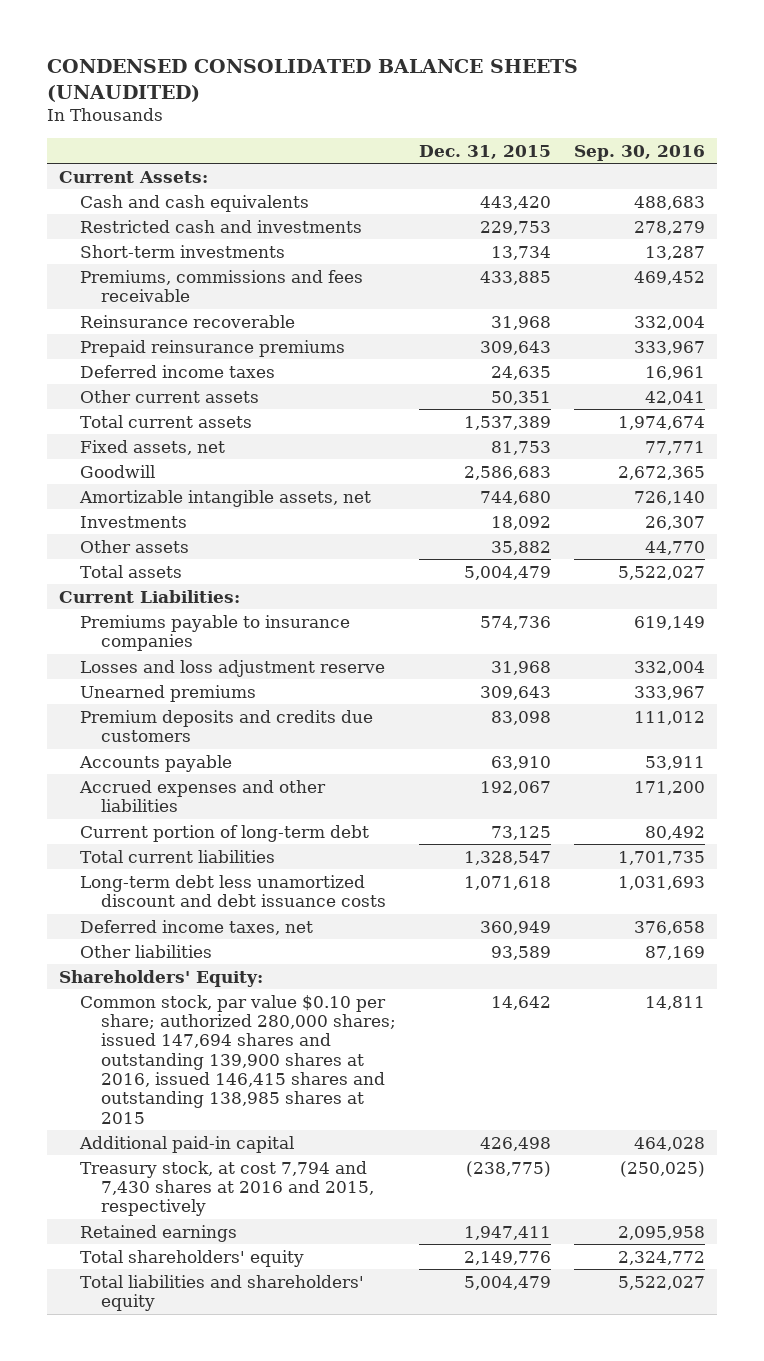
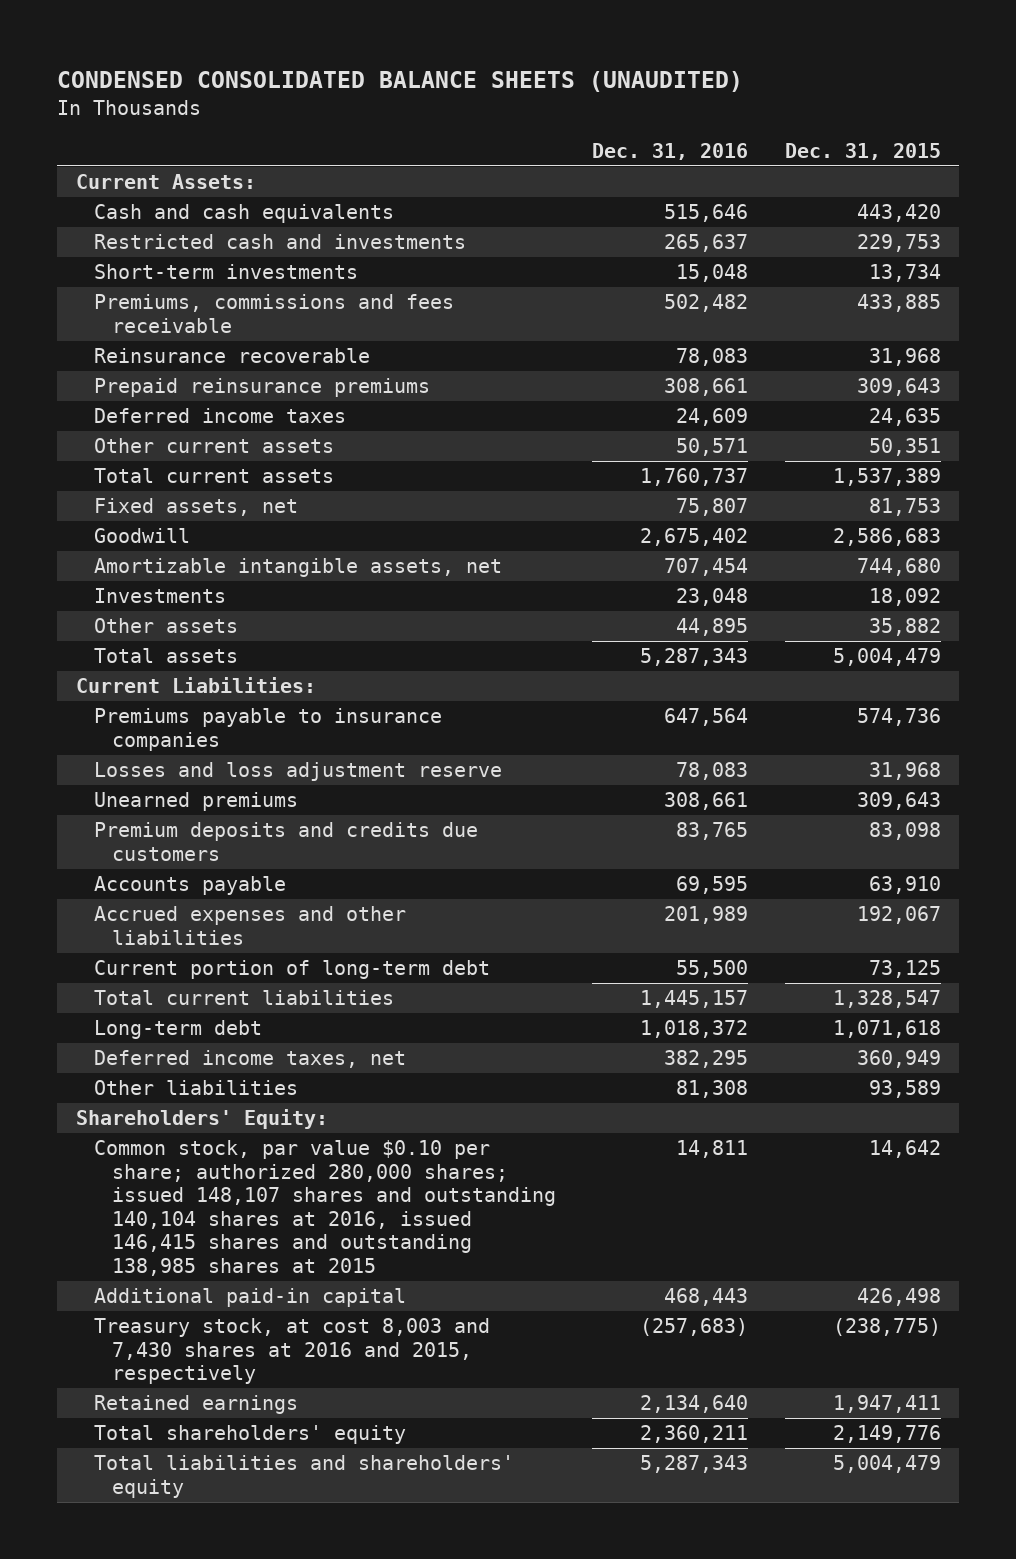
- | Dec. 31, 2015 | Sep. 30, 2016
+ | Dec. 31, 2016 | Dec. 31, 2015
- Long-term debt less unamortized discount and debt issuance costs | 1,071,618 | 1,031,693
+ Long-term debt | 1,018,372 | 1,071,618
- Common stock, par value $0.10 per share; authorized 280,000 shares; issued 147,694 shares and outstanding 139,900 shares at 2016, issued 146,415 shares and outstanding 138,985 shares at 2015 | 14,642 | 14,811
+ Common stock, par value $0.10 per share; authorized 280,000 shares; issued 148,107 shares and outstanding 140,104 shares at 2016, issued 146,415 shares and outstanding 138,985 shares at 2015 | 14,811 | 14,642
- Treasury stock, at cost 7,794 and 7,430 shares at 2016 and 2015, respectively | (238,775) | (250,025)
+ Treasury stock, at cost 8,003 and 7,430 shares at 2016 and 2015, respectively | (257,683) | (238,775)

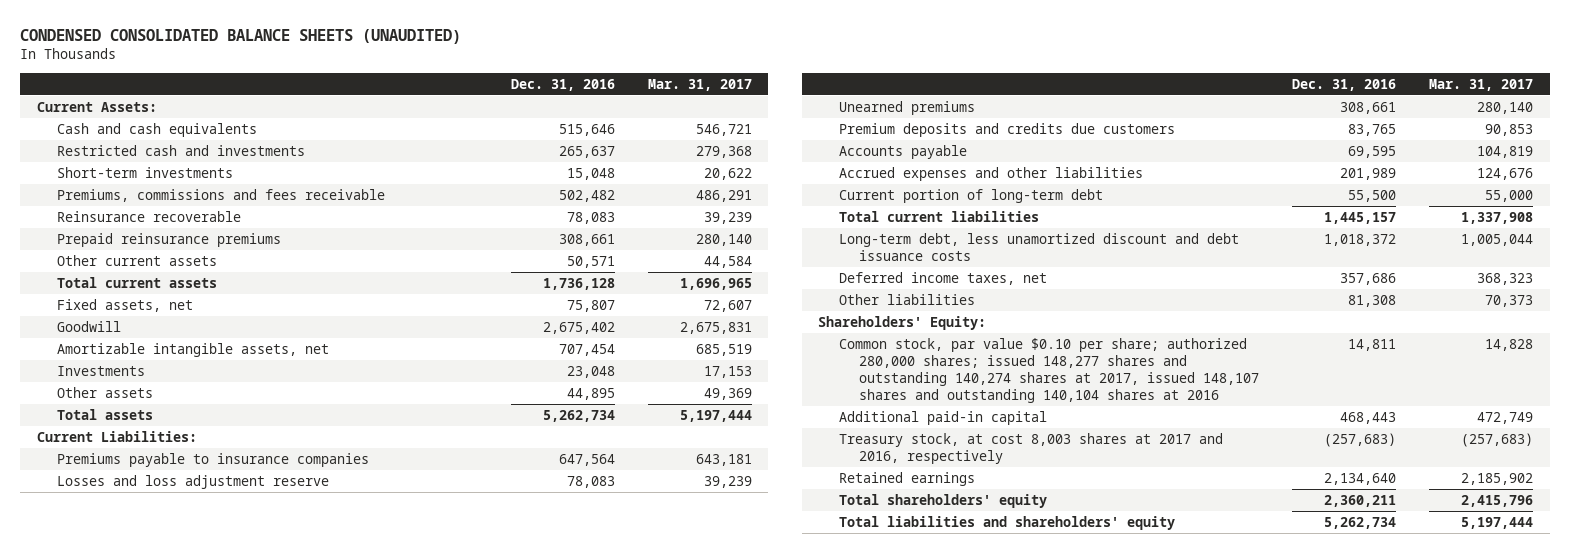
- | Dec. 31, 2016 | Dec. 31, 2015
+ | Dec. 31, 2016 | Mar. 31, 2017
- Deferred income taxes | 24,609 | 24,635
- Total current assets | 1,760,737 | 1,537,389
+ Total current assets | 1,736,128 | 1,696,965
- Total assets | 5,287,343 | 5,004,479
+ Total assets | 5,262,734 | 5,197,444
- Long-term debt | 1,018,372 | 1,071,618
- Deferred income taxes, net | 382,295 | 360,949
+ Long-term debt, less unamortized discount and debt issuance costs | 1,018,372 | 1,005,044
+ Deferred income taxes, net | 357,686 | 368,323
- Common stock, par value $0.10 per share; authorized 280,000 shares; issued 148,107 shares and outstanding 140,104 shares at 2016, issued 146,415 shares and outstanding 138,985 shares at 2015 | 14,811 | 14,642
+ Common stock, par value $0.10 per share; authorized 280,000 shares; issued 148,277 shares and outstanding 140,274 shares at 2017, issued 148,107 shares and outstanding 140,104 shares at 2016 | 14,811 | 14,828
- Treasury stock, at cost 8,003 and 7,430 shares at 2016 and 2015, respectively | (257,683) | (238,775)
+ Treasury stock, at cost 8,003 shares at 2017 and 2016, respectively | (257,683) | (257,683)
- Total liabilities and shareholders' equity | 5,287,343 | 5,004,479
+ Total liabilities and shareholders' equity | 5,262,734 | 5,197,444

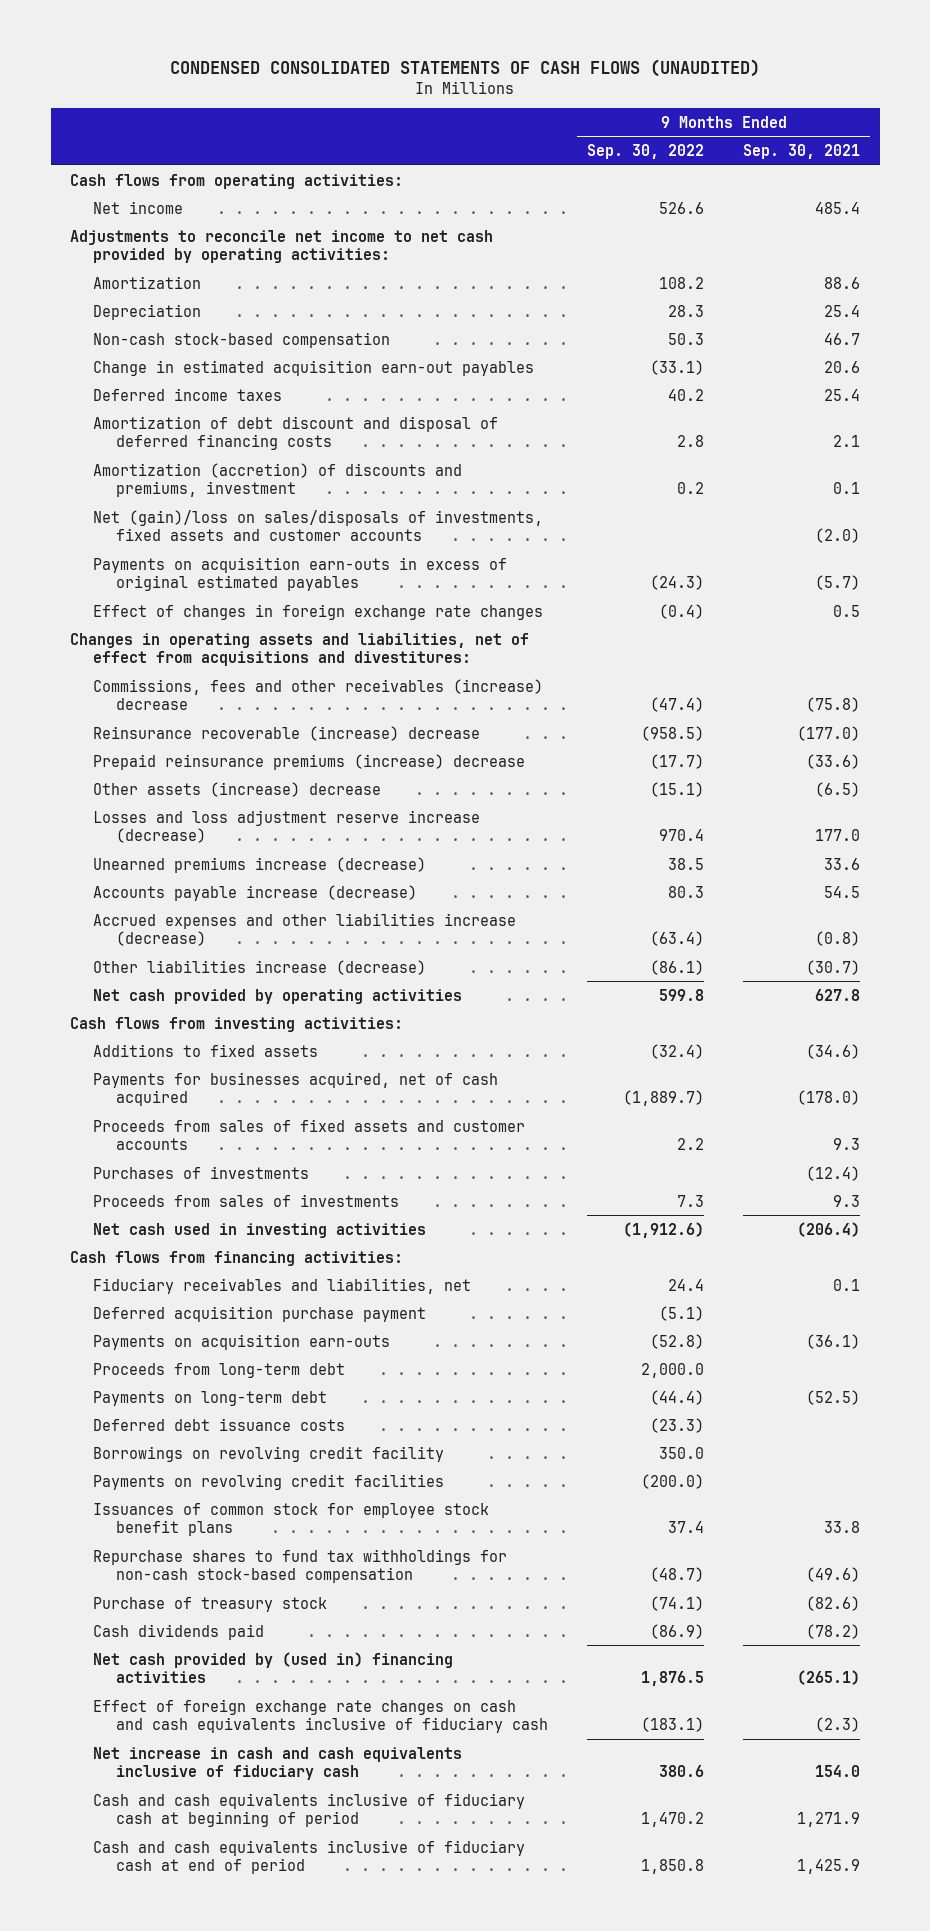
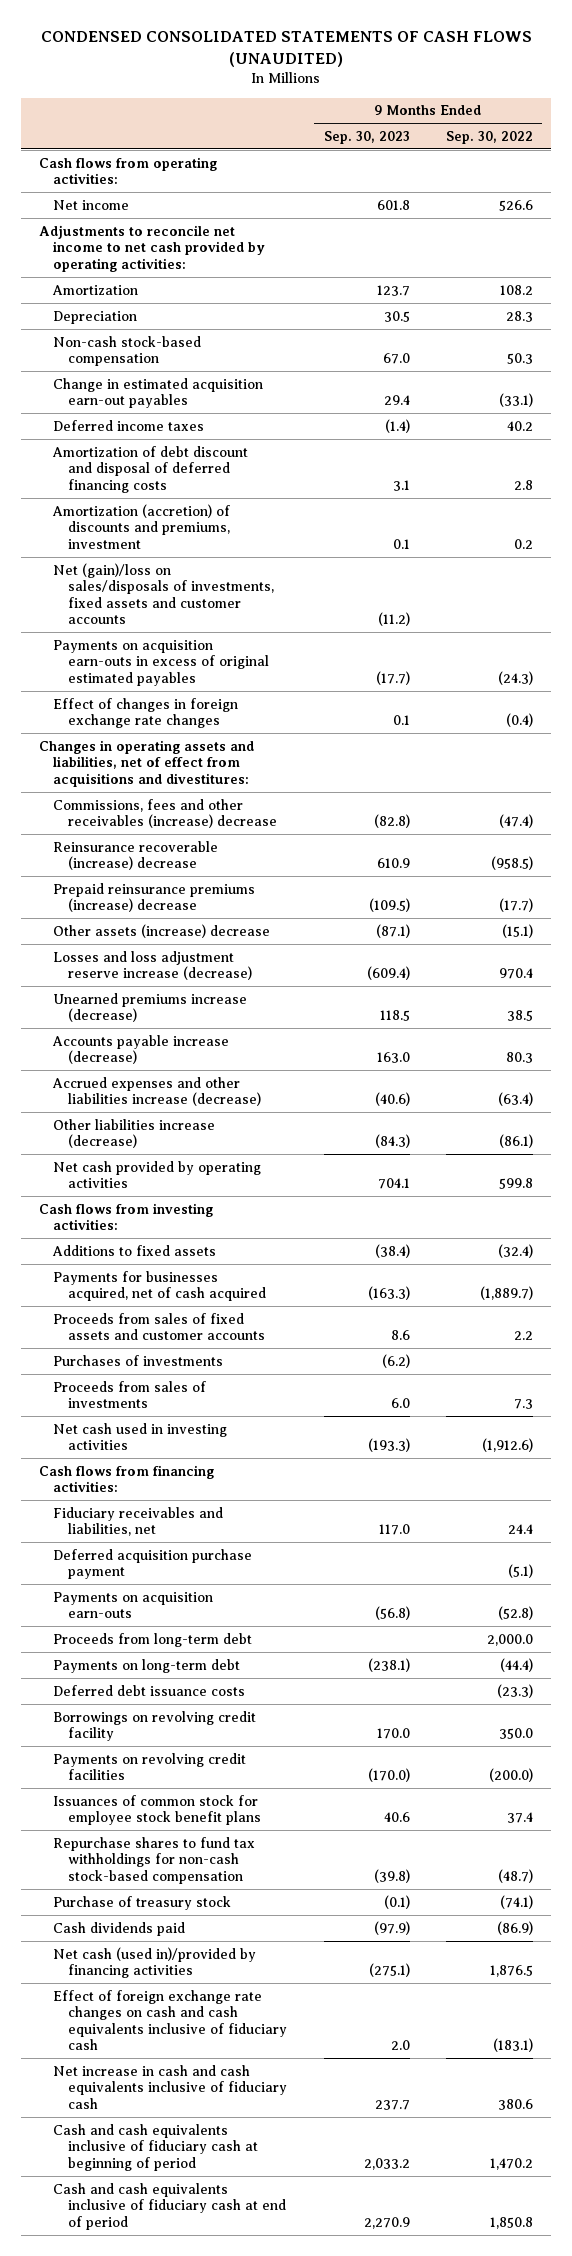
- | 9 Months Ended Sep. 30, 2022 | 9 Months Ended Sep. 30, 2021
+ | 9 Months Ended Sep. 30, 2023 | 9 Months Ended Sep. 30, 2022
- Net cash provided by (used in) financing activities | 1,876.5 | (265.1)
+ Net cash (used in)/provided by financing activities | (275.1) | 1,876.5

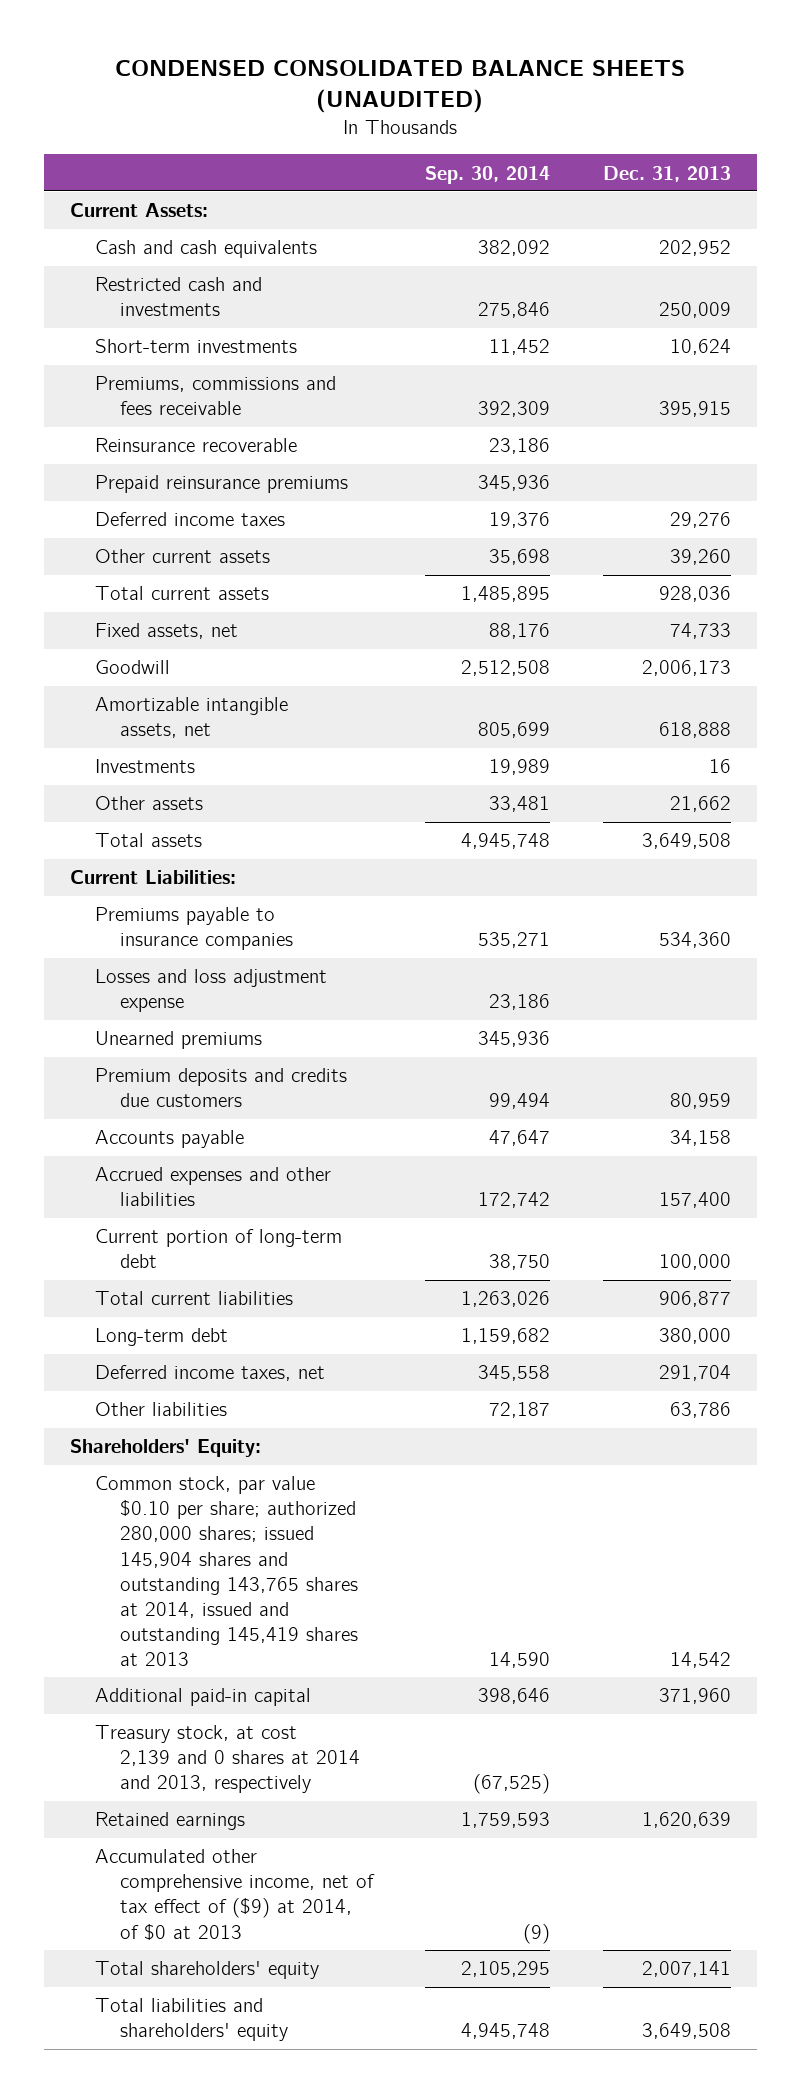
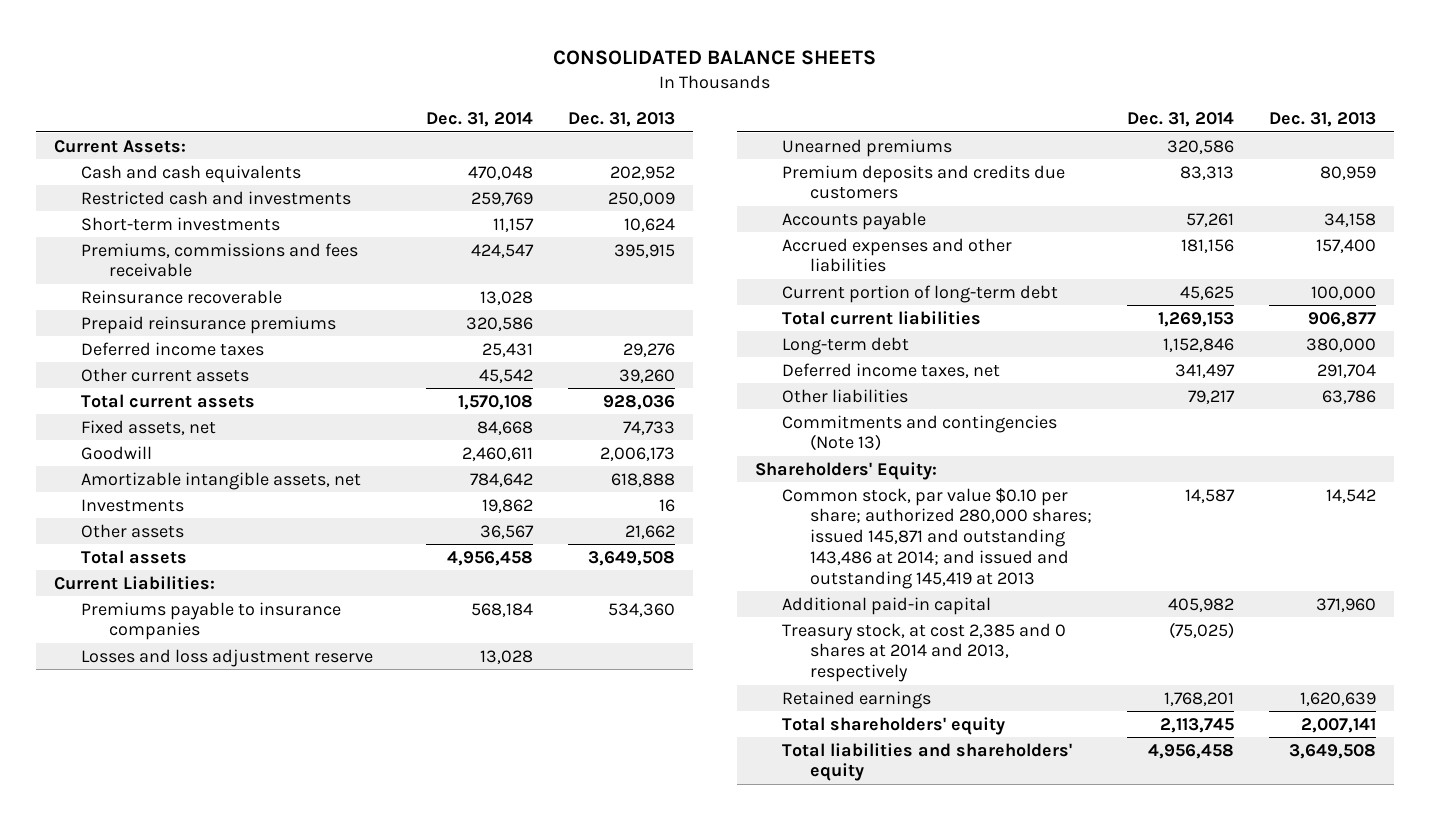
- CONDENSED CONSOLIDATED BALANCE SHEETS (UNAUDITED)
+ CONSOLIDATED BALANCE SHEETS
- | Sep. 30, 2014 | Dec. 31, 2013
+ | Dec. 31, 2014 | Dec. 31, 2013
- Losses and loss adjustment expense | 23,186 |
+ Losses and loss adjustment reserve | 13,028 |
+ Commitments and contingencies (Note 13)
- Common stock, par value $0.10 per share; authorized 280,000 shares; issued 145,904 shares and outstanding 143,765 shares at 2014, issued and outstanding 145,419 shares at 2013 | 14,590 | 14,542
+ Common stock, par value $0.10 per share; authorized 280,000 shares; issued 145,871 and outstanding 143,486 at 2014; and issued and outstanding 145,419 at 2013 | 14,587 | 14,542
- Treasury stock, at cost 2,139 and 0 shares at 2014 and 2013, respectively | (67,525) |
+ Treasury stock, at cost 2,385 and 0 shares at 2014 and 2013, respectively | (75,025) |
- Accumulated other comprehensive income, net of tax effect of ($9) at 2014, of $0 at 2013 | (9) |

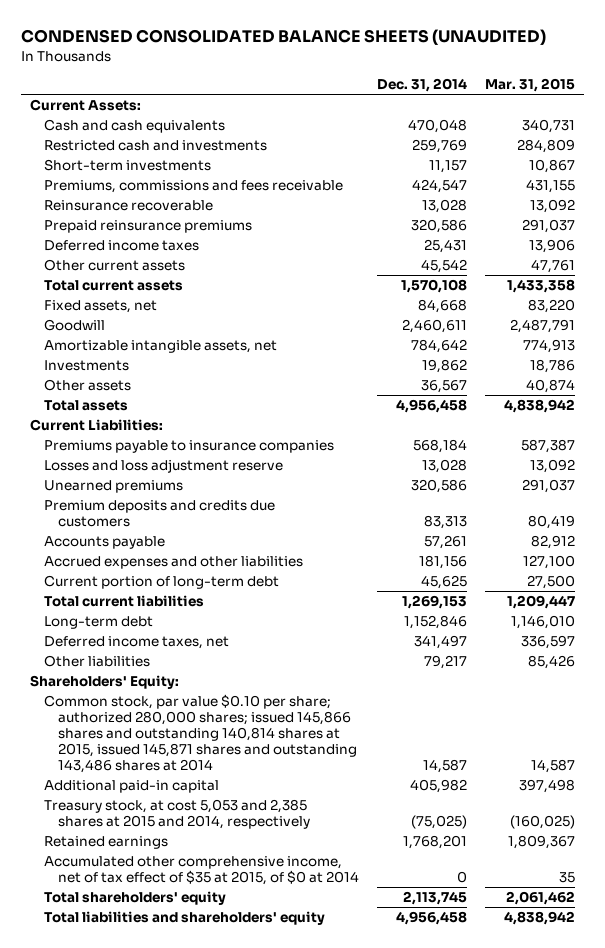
- CONSOLIDATED BALANCE SHEETS
+ CONDENSED CONSOLIDATED BALANCE SHEETS (UNAUDITED)
- | Dec. 31, 2014 | Dec. 31, 2013
+ | Dec. 31, 2014 | Mar. 31, 2015
- Commitments and contingencies (Note 13)
- Common stock, par value $0.10 per share; authorized 280,000 shares; issued 145,871 and outstanding 143,486 at 2014; and issued and outstanding 145,419 at 2013 | 14,587 | 14,542
+ Common stock, par value $0.10 per share; authorized 280,000 shares; issued 145,866 shares and outstanding 140,814 shares at 2015, issued 145,871 shares and outstanding 143,486 shares at 2014 | 14,587 | 14,587
- Treasury stock, at cost 2,385 and 0 shares at 2014 and 2013, respectively | (75,025) |
+ Treasury stock, at cost 5,053 and 2,385 shares at 2015 and 2014, respectively | (75,025) | (160,025)
+ Accumulated other comprehensive income, net of tax effect of $35 at 2015, of $0 at 2014 | 0 | 35

